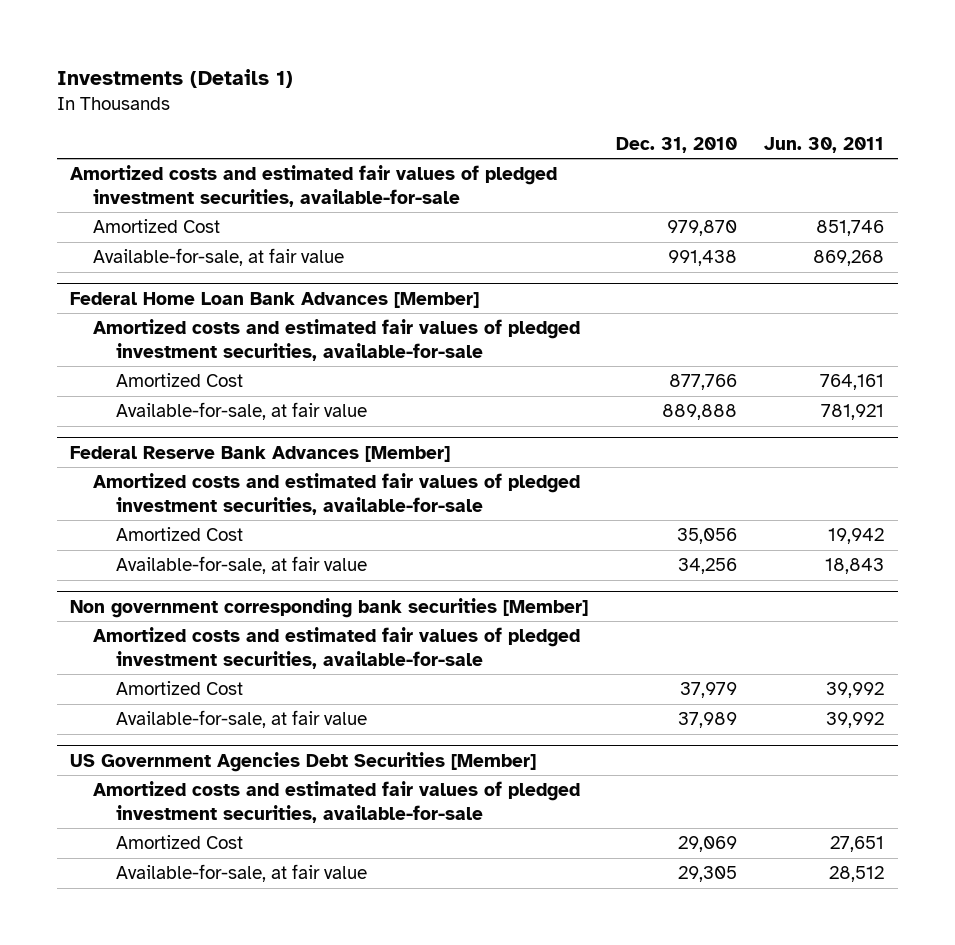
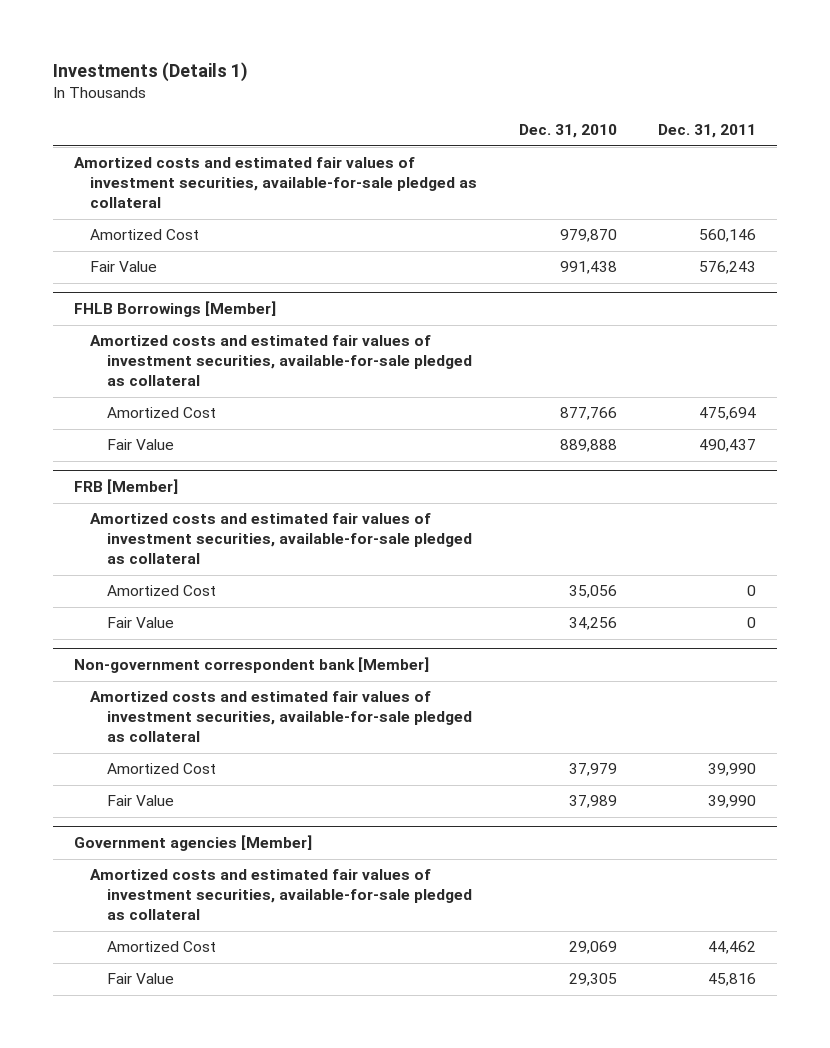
- | Dec. 31, 2010 | Jun. 30, 2011
+ | Dec. 31, 2010 | Dec. 31, 2011
- Amortized costs and estimated fair values of pledged investment securities, available-for-sale
+ Amortized costs and estimated fair values of investment securities, available-for-sale pledged as collateral
- Available-for-sale, at fair value | 991,438 | 869,268
- Federal Home Loan Bank Advances [Member]
- Amortized costs and estimated fair values of pledged investment securities, available-for-sale
+ Fair Value | 991,438 | 576,243
+ FHLB Borrowings [Member]
+ Amortized costs and estimated fair values of investment securities, available-for-sale pledged as collateral
- Available-for-sale, at fair value | 889,888 | 781,921
- Federal Reserve Bank Advances [Member]
- Amortized costs and estimated fair values of pledged investment securities, available-for-sale
+ Fair Value | 889,888 | 490,437
+ FRB [Member]
+ Amortized costs and estimated fair values of investment securities, available-for-sale pledged as collateral
- Available-for-sale, at fair value | 34,256 | 18,843
- Non government corresponding bank securities [Member]
- Amortized costs and estimated fair values of pledged investment securities, available-for-sale
+ Fair Value | 34,256 | 0
+ Non-government correspondent bank [Member]
+ Amortized costs and estimated fair values of investment securities, available-for-sale pledged as collateral
- Available-for-sale, at fair value | 37,989 | 39,992
- US Government Agencies Debt Securities [Member]
- Amortized costs and estimated fair values of pledged investment securities, available-for-sale
+ Fair Value | 37,989 | 39,990
+ Government agencies [Member]
+ Amortized costs and estimated fair values of investment securities, available-for-sale pledged as collateral
- Available-for-sale, at fair value | 29,305 | 28,512
+ Fair Value | 29,305 | 45,816

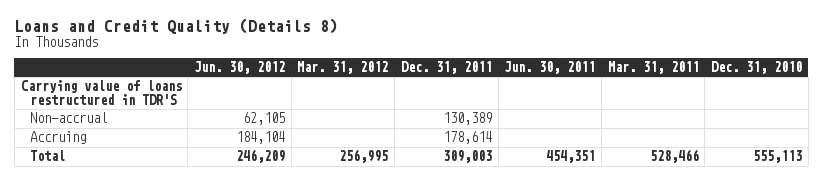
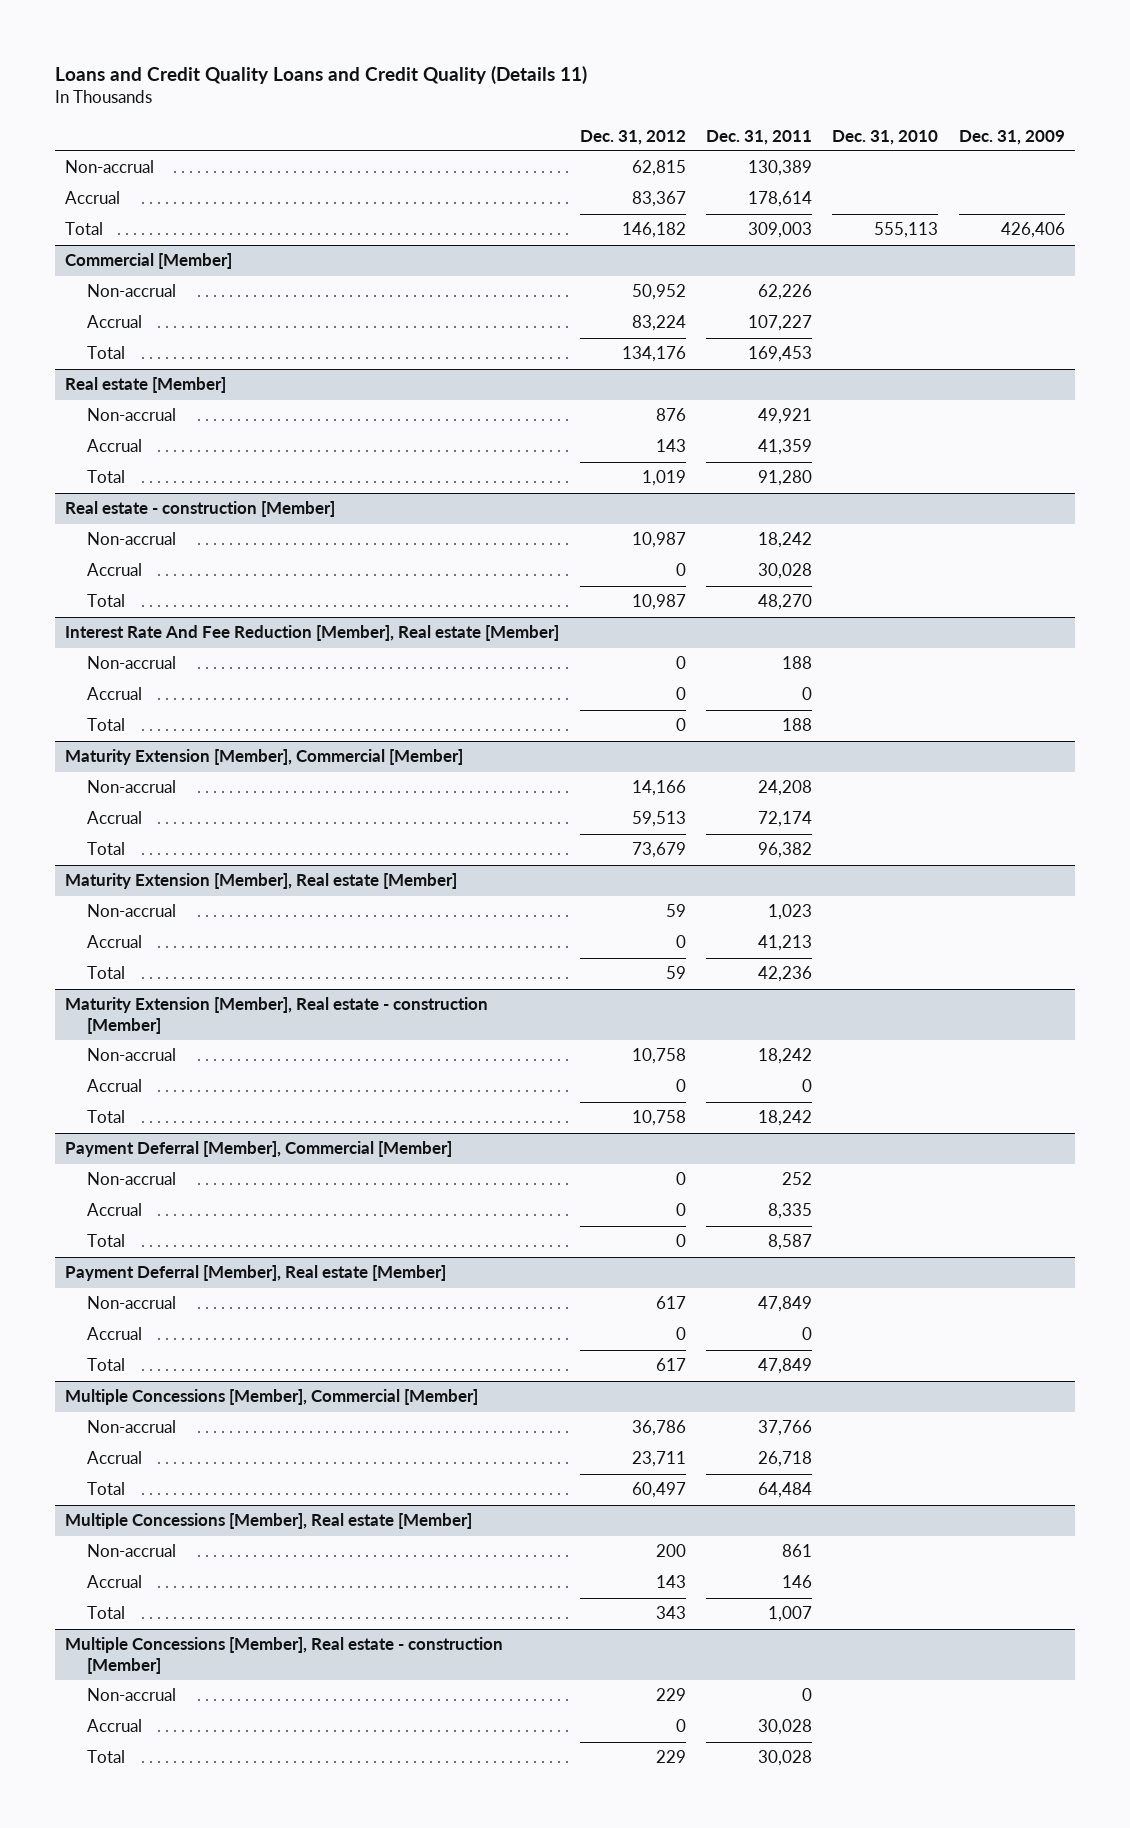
- Loans and Credit Quality (Details 8)
+ Loans and Credit Quality Loans and Credit Quality (Details 11)
- | Jun. 30, 2012 | Mar. 31, 2012 | Dec. 31, 2011 | Jun. 30, 2011 | Mar. 31, 2011 | Dec. 31, 2010
+ | Dec. 31, 2012 | Dec. 31, 2011 | Dec. 31, 2010 | Dec. 31, 2009
- Carrying value of loans restructured in TDR'S
- Accruing | 184,104 | | 178,614 | | |
+ Accrual | 83,367 | 178,614 | |
+ Commercial [Member]
+ Non-accrual | 50,952 | 62,226 | |
+ Accrual | 83,224 | 107,227 | |
+ Total | 134,176 | 169,453 | |
+ Real estate [Member]
+ Non-accrual | 876 | 49,921 | |
+ Accrual | 143 | 41,359 | |
+ Total | 1,019 | 91,280 | |
+ Real estate - construction [Member]
+ Non-accrual | 10,987 | 18,242 | |
+ Accrual | 0 | 30,028 | |
+ Total | 10,987 | 48,270 | |
+ Interest Rate And Fee Reduction [Member], Real estate [Member]
+ Non-accrual | 0 | 188 | |
+ Accrual | 0 | 0 | |
+ Total | 0 | 188 | |
+ Maturity Extension [Member], Commercial [Member]
+ Non-accrual | 14,166 | 24,208 | |
+ Accrual | 59,513 | 72,174 | |
+ Total | 73,679 | 96,382 | |
+ Maturity Extension [Member], Real estate [Member]
+ Non-accrual | 59 | 1,023 | |
+ Accrual | 0 | 41,213 | |
+ Total | 59 | 42,236 | |
+ Maturity Extension [Member], Real estate - construction [Member]
+ Non-accrual | 10,758 | 18,242 | |
+ Accrual | 0 | 0 | |
+ Total | 10,758 | 18,242 | |
+ Payment Deferral [Member], Commercial [Member]
+ Non-accrual | 0 | 252 | |
+ Accrual | 0 | 8,335 | |
+ Total | 0 | 8,587 | |
+ Payment Deferral [Member], Real estate [Member]
+ Non-accrual | 617 | 47,849 | |
+ Accrual | 0 | 0 | |
+ Total | 617 | 47,849 | |
+ Multiple Concessions [Member], Commercial [Member]
+ Non-accrual | 36,786 | 37,766 | |
+ Accrual | 23,711 | 26,718 | |
+ Total | 60,497 | 64,484 | |
+ Multiple Concessions [Member], Real estate [Member]
+ Non-accrual | 200 | 861 | |
+ Accrual | 143 | 146 | |
+ Total | 343 | 1,007 | |
+ Multiple Concessions [Member], Real estate - construction [Member]
+ Non-accrual | 229 | 0 | |
+ Accrual | 0 | 30,028 | |
+ Total | 229 | 30,028 | |

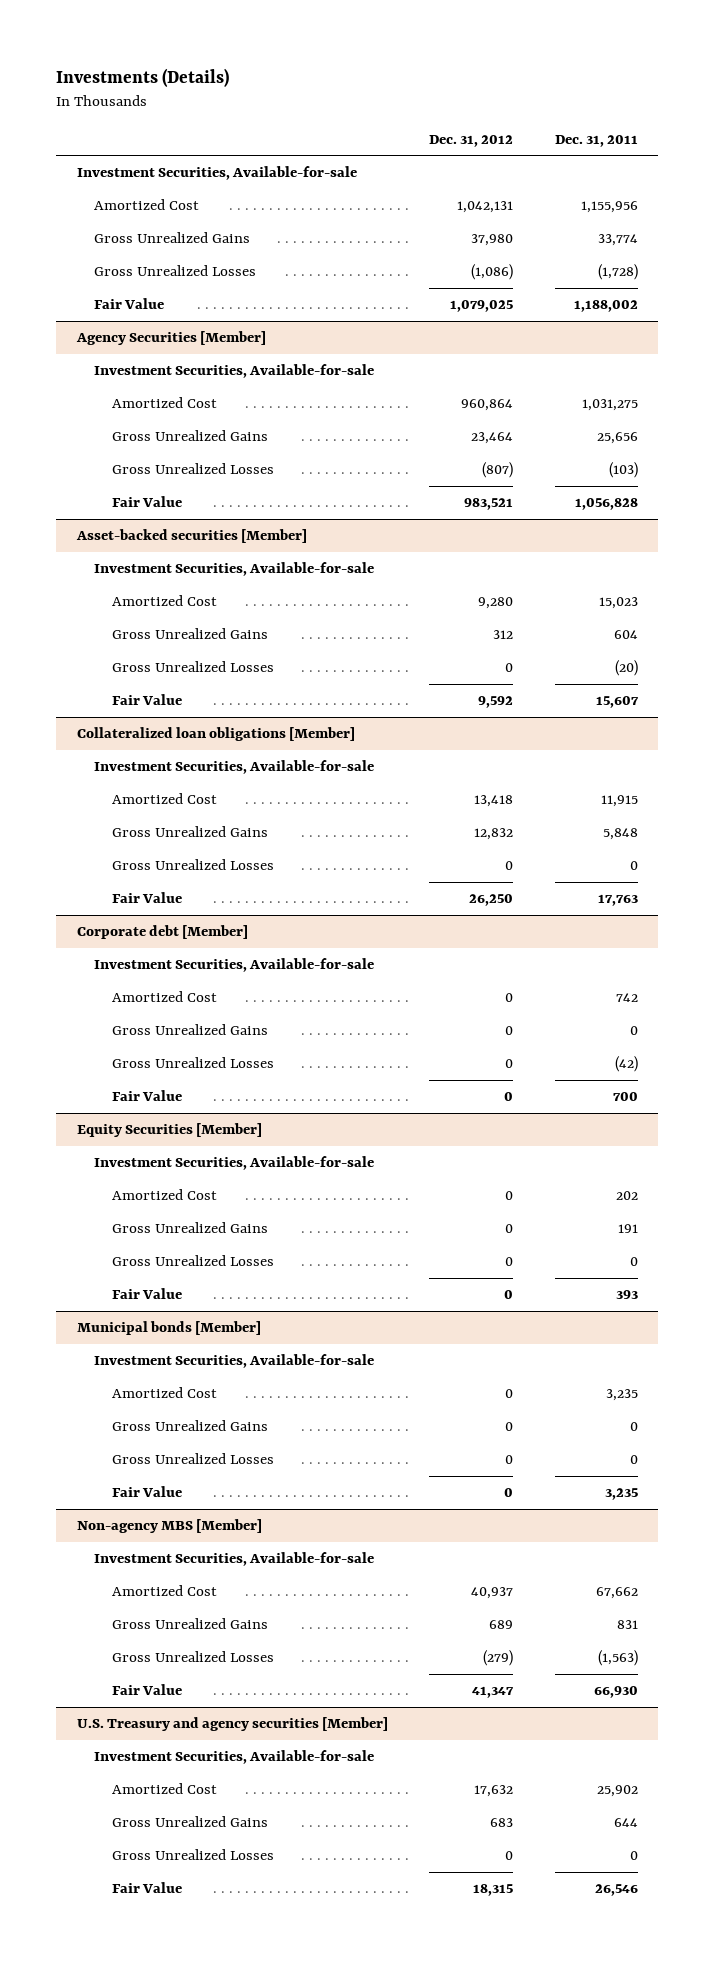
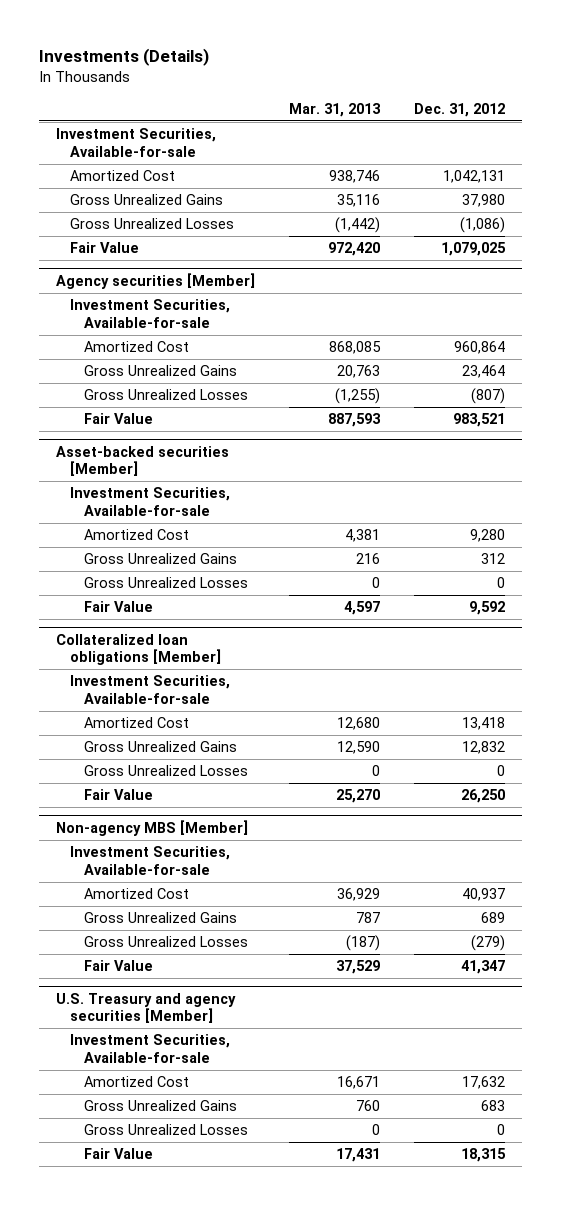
- | Dec. 31, 2012 | Dec. 31, 2011
+ | Mar. 31, 2013 | Dec. 31, 2012
- Agency Securities [Member]
+ Agency securities [Member]
- Corporate debt [Member]
- Investment Securities, Available-for-sale
- Amortized Cost | 0 | 742
- Gross Unrealized Gains | 0 | 0
- Gross Unrealized Losses | 0 | (42)
- Fair Value | 0 | 700
- Equity Securities [Member]
- Investment Securities, Available-for-sale
- Amortized Cost | 0 | 202
- Gross Unrealized Gains | 0 | 191
- Gross Unrealized Losses | 0 | 0
- Fair Value | 0 | 393
- Municipal bonds [Member]
- Investment Securities, Available-for-sale
- Amortized Cost | 0 | 3,235
- Gross Unrealized Gains | 0 | 0
- Gross Unrealized Losses | 0 | 0
- Fair Value | 0 | 3,235

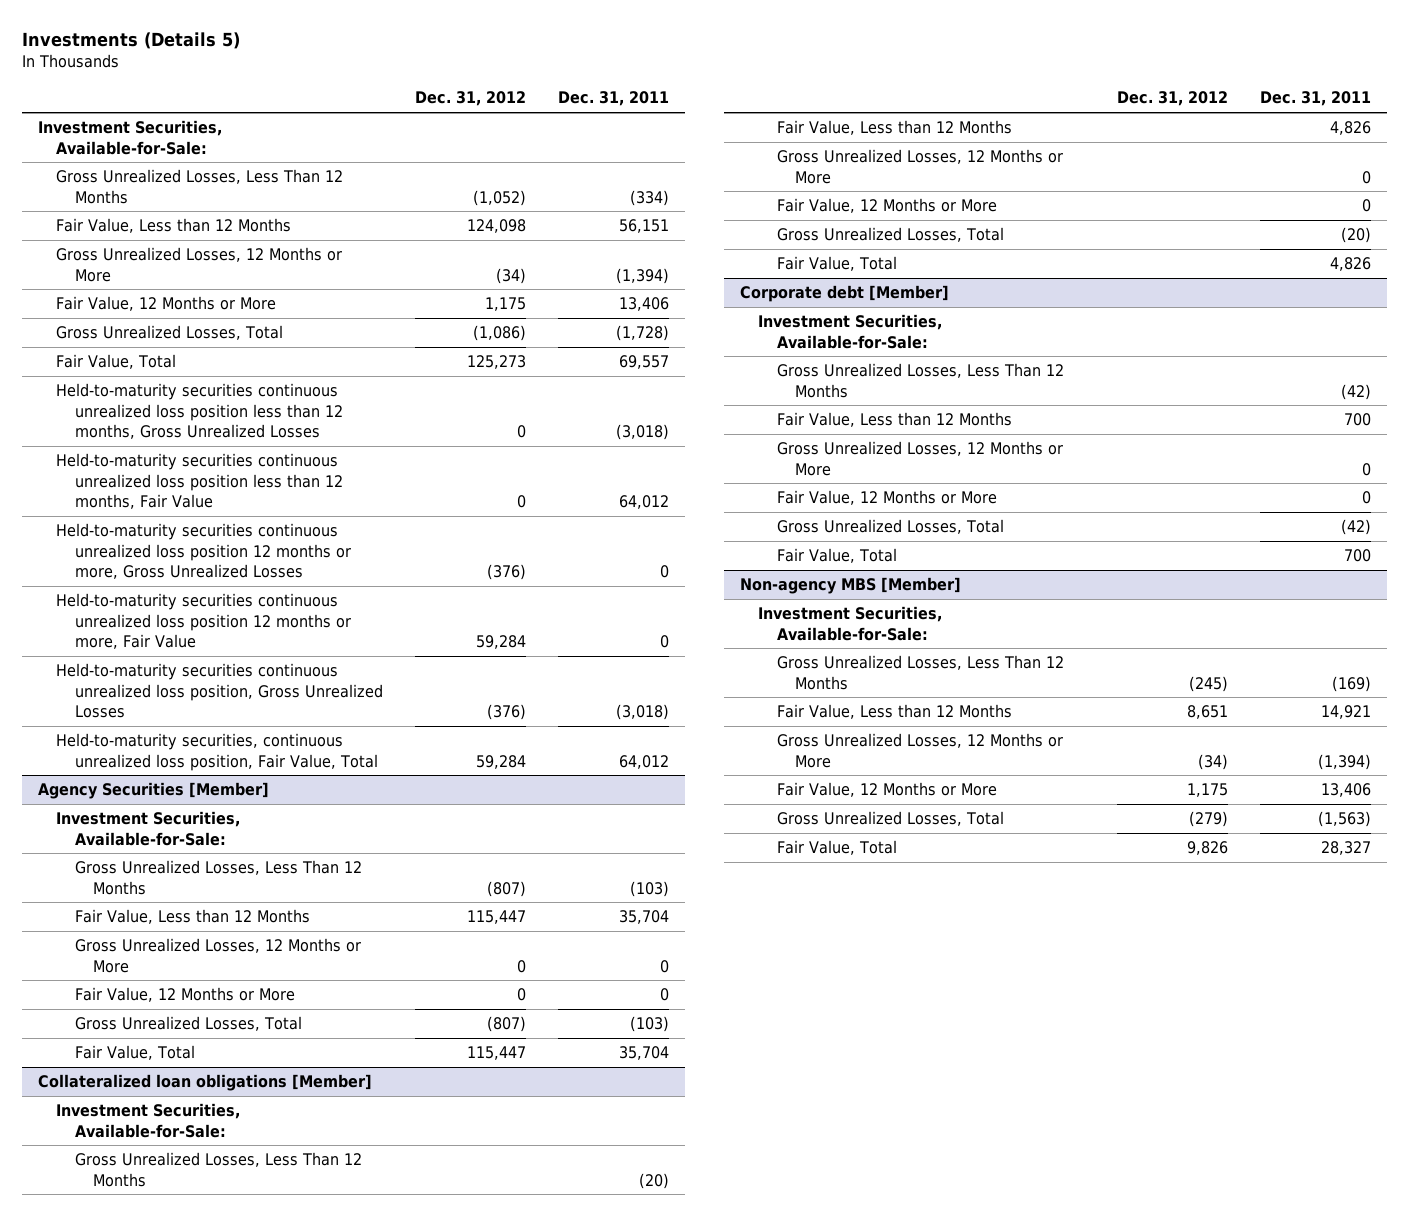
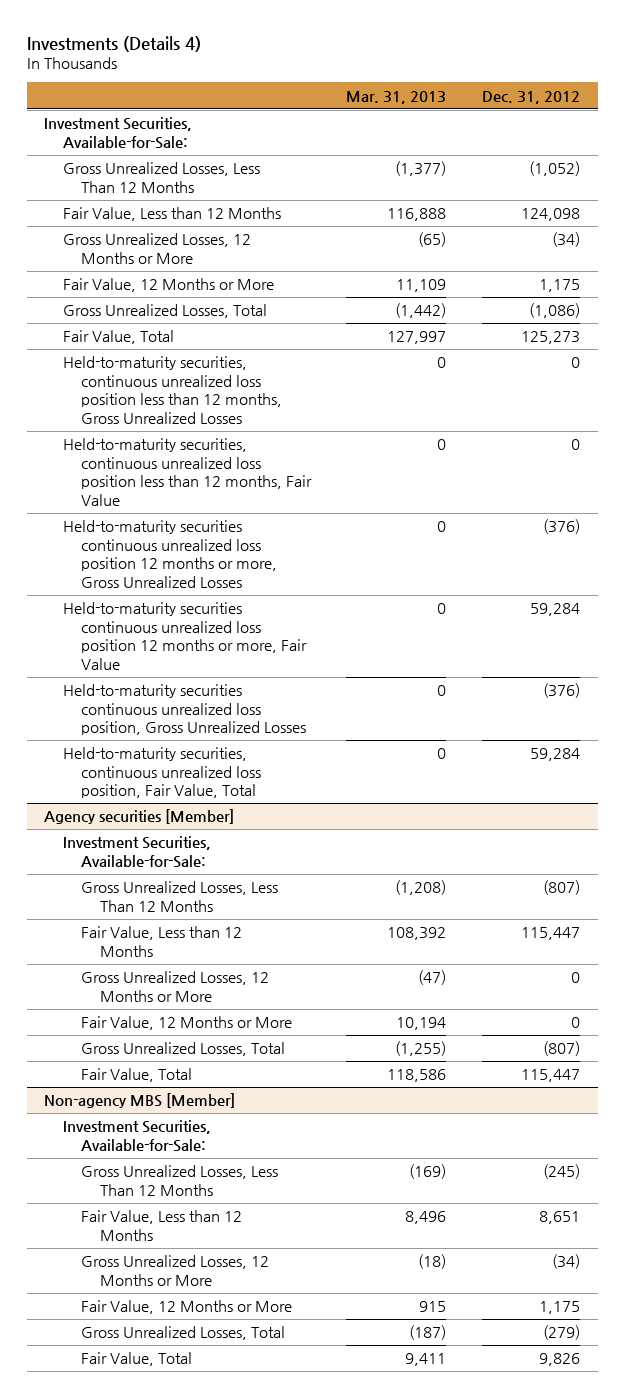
- Investments (Details 5)
+ Investments (Details 4)
- | Dec. 31, 2012 | Dec. 31, 2011
+ | Mar. 31, 2013 | Dec. 31, 2012
- Held-to-maturity securities continuous unrealized loss position less than 12 months, Gross Unrealized Losses | 0 | (3,018)
- Held-to-maturity securities continuous unrealized loss position less than 12 months, Fair Value | 0 | 64,012
+ Held-to-maturity securities, continuous unrealized loss position less than 12 months, Gross Unrealized Losses | 0 | 0
+ Held-to-maturity securities, continuous unrealized loss position less than 12 months, Fair Value | 0 | 0
- Agency Securities [Member]
+ Agency securities [Member]
- Collateralized loan obligations [Member]
- Investment Securities, Available-for-Sale:
- Gross Unrealized Losses, Less Than 12 Months | | (20)
- Fair Value, Less than 12 Months | | 4,826
- Gross Unrealized Losses, 12 Months or More | | 0
- Fair Value, 12 Months or More | | 0
- Gross Unrealized Losses, Total | | (20)
- Fair Value, Total | | 4,826
- Corporate debt [Member]
- Investment Securities, Available-for-Sale:
- Gross Unrealized Losses, Less Than 12 Months | | (42)
- Fair Value, Less than 12 Months | | 700
- Gross Unrealized Losses, 12 Months or More | | 0
- Fair Value, 12 Months or More | | 0
- Gross Unrealized Losses, Total | | (42)
- Fair Value, Total | | 700

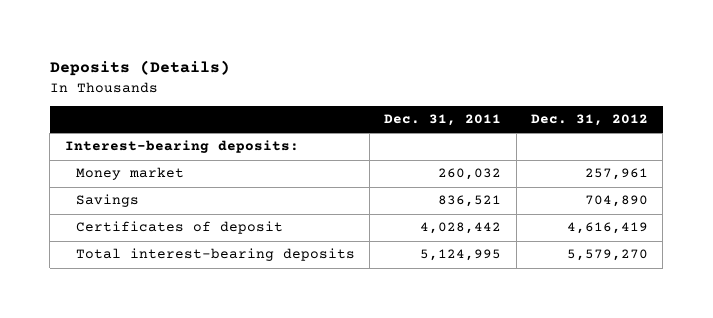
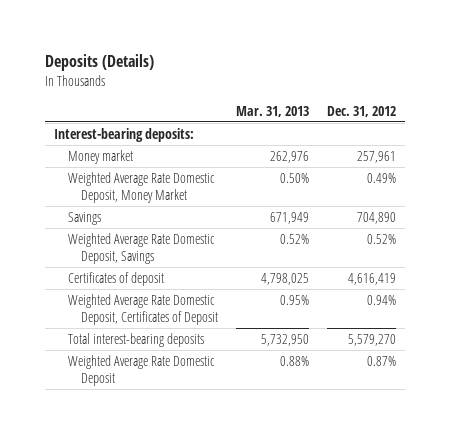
- | Dec. 31, 2011 | Dec. 31, 2012
+ | Mar. 31, 2013 | Dec. 31, 2012
+ Weighted Average Rate Domestic Deposit, Money Market | 0.50% | 0.49%
+ Weighted Average Rate Domestic Deposit, Savings | 0.52% | 0.52%
+ Weighted Average Rate Domestic Deposit, Certificates of Deposit | 0.95% | 0.94%
+ Weighted Average Rate Domestic Deposit | 0.88% | 0.87%

